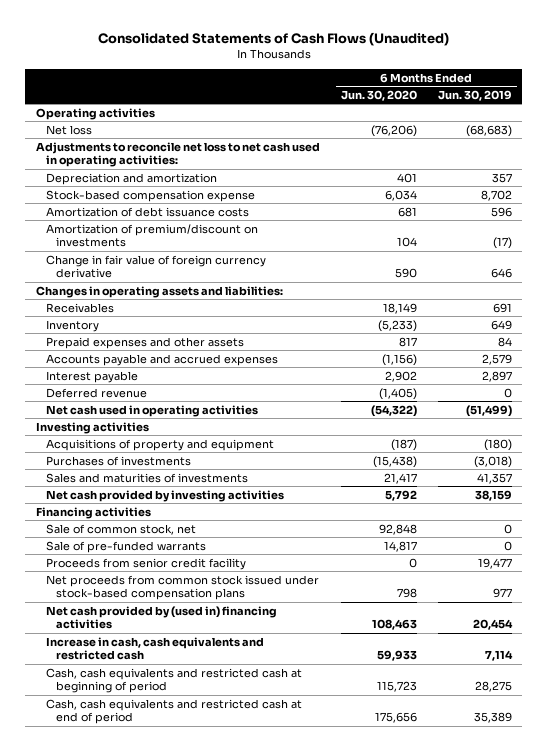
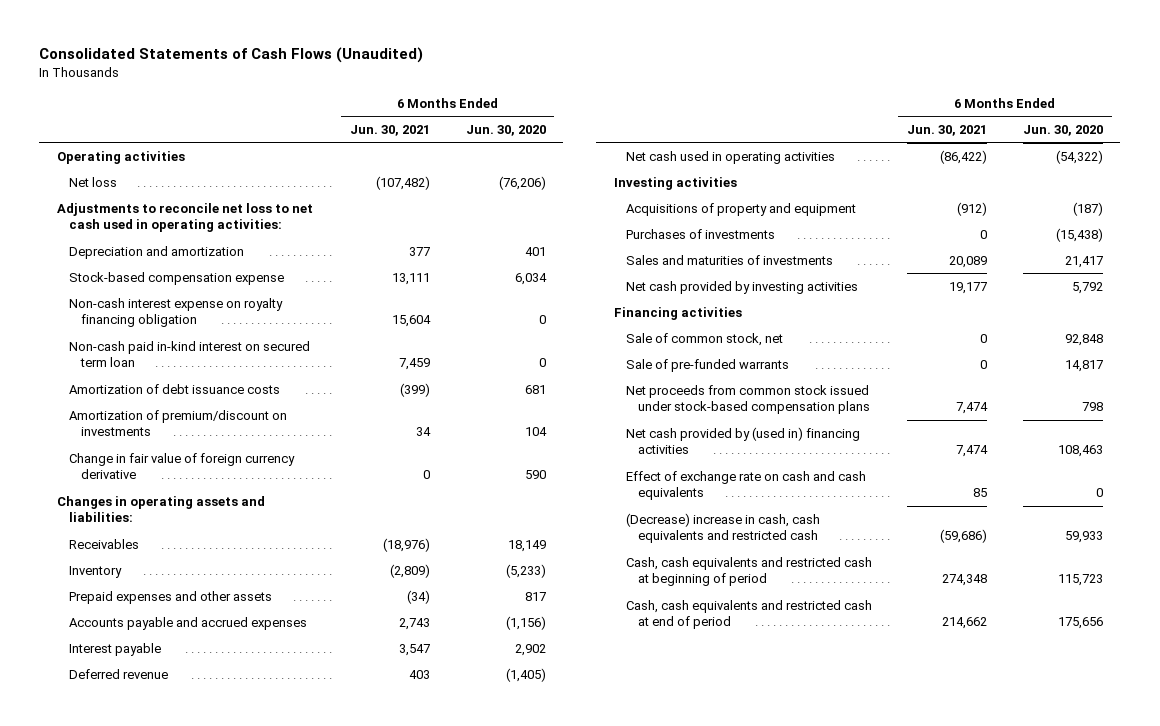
- | 6 Months Ended Jun. 30, 2020 | 6 Months Ended Jun. 30, 2019
+ | 6 Months Ended Jun. 30, 2021 | 6 Months Ended Jun. 30, 2020
+ Non-cash interest expense on royalty financing obligation | 15,604 | 0
+ Non-cash paid in-kind interest on secured term loan | 7,459 | 0
- Proceeds from senior credit facility | 0 | 19,477
- Increase in cash, cash equivalents and restricted cash | 59,933 | 7,114
+ Effect of exchange rate on cash and cash equivalents | 85 | 0
+ (Decrease) increase in cash, cash equivalents and restricted cash | (59,686) | 59,933

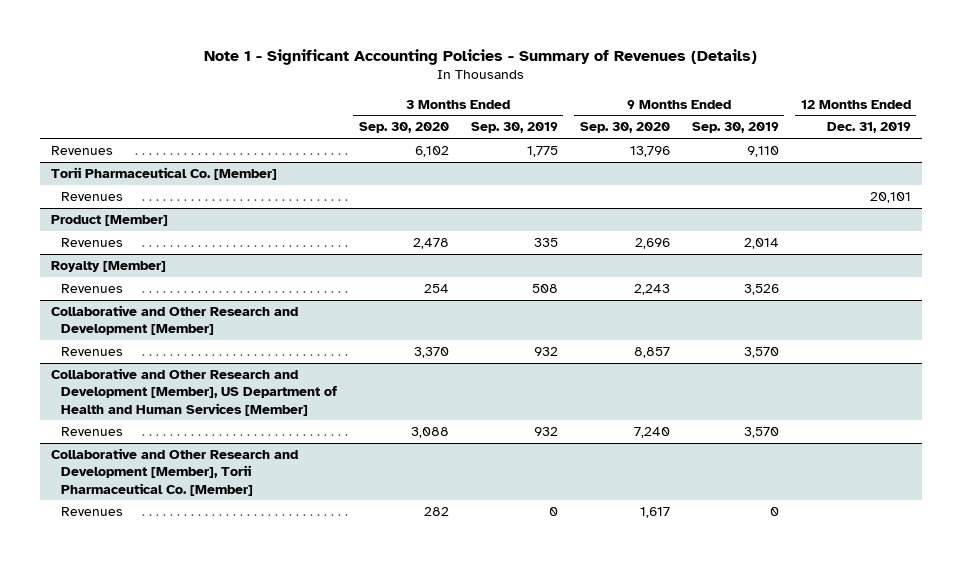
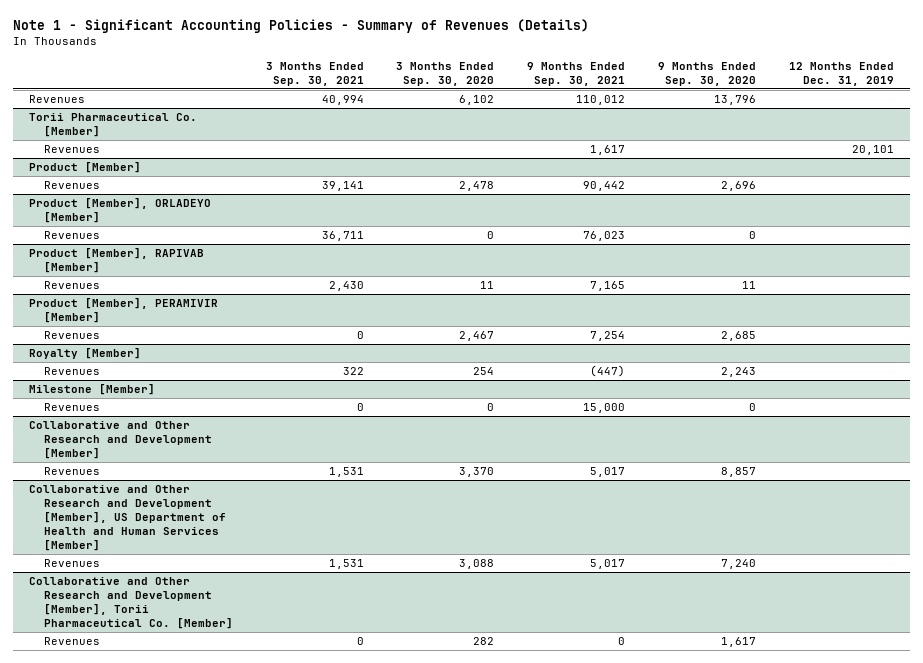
- | 3 Months Ended Sep. 30, 2020 | 3 Months Ended Sep. 30, 2019 | 9 Months Ended Sep. 30, 2020 | 9 Months Ended Sep. 30, 2019 | 12 Months Ended Dec. 31, 2019
+ | 3 Months Ended Sep. 30, 2021 | 3 Months Ended Sep. 30, 2020 | 9 Months Ended Sep. 30, 2021 | 9 Months Ended Sep. 30, 2020 | 12 Months Ended Dec. 31, 2019
+ Product [Member], ORLADEYO [Member]
+ Revenues | 36,711 | 0 | 76,023 | 0 |
+ Product [Member], RAPIVAB [Member]
+ Revenues | 2,430 | 11 | 7,165 | 11 |
+ Product [Member], PERAMIVIR [Member]
+ Revenues | 0 | 2,467 | 7,254 | 2,685 |
+ Milestone [Member]
+ Revenues | 0 | 0 | 15,000 | 0 |

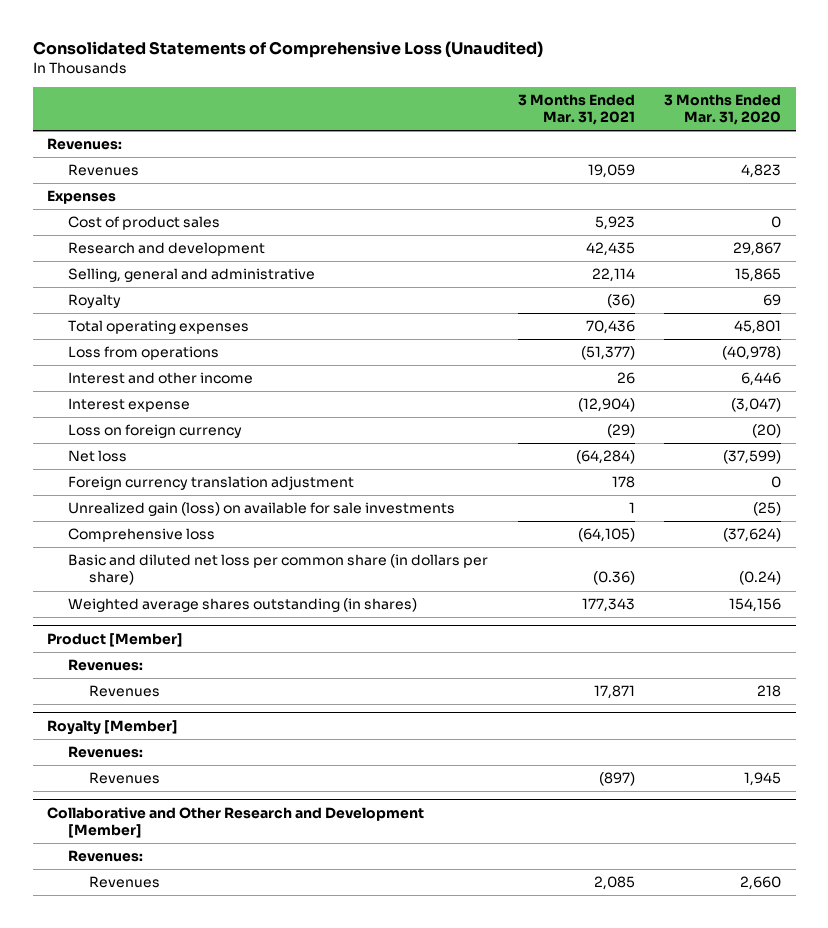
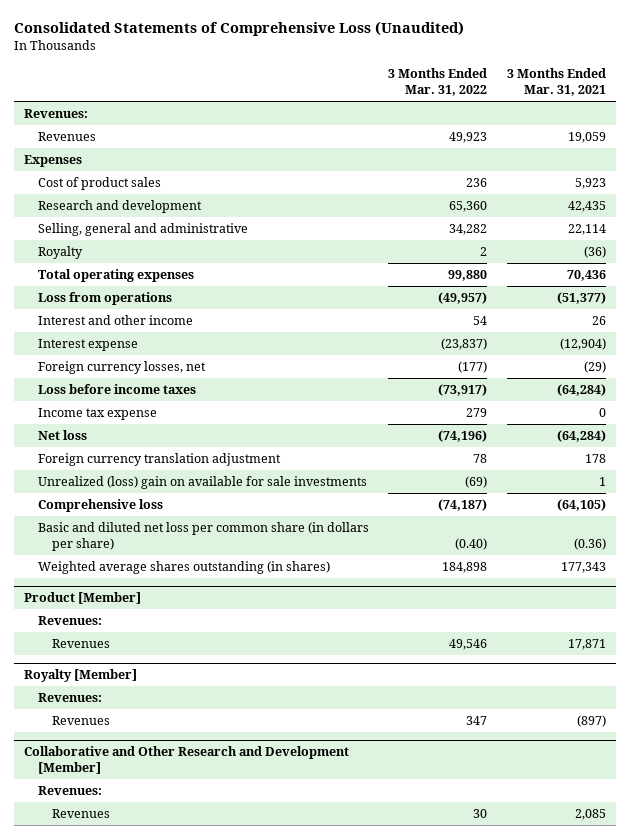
- | 3 Months Ended Mar. 31, 2021 | 3 Months Ended Mar. 31, 2020
+ | 3 Months Ended Mar. 31, 2022 | 3 Months Ended Mar. 31, 2021
- Loss on foreign currency | (29) | (20)
+ Foreign currency losses, net | (177) | (29)
+ Loss before income taxes | (73,917) | (64,284)
+ Income tax expense | 279 | 0
- Unrealized gain (loss) on available for sale investments | 1 | (25)
+ Unrealized (loss) gain on available for sale investments | (69) | 1

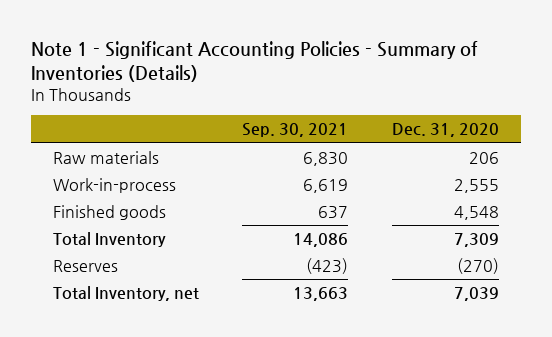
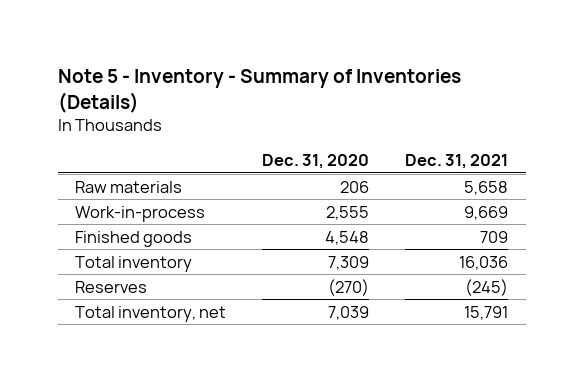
- Note 1 - Significant Accounting Policies - Summary of Inventories (Details)
+ Note 5 - Inventory - Summary of Inventories (Details)
- | Sep. 30, 2021 | Dec. 31, 2020
+ | Dec. 31, 2020 | Dec. 31, 2021
- Total Inventory | 14,086 | 7,309
+ Total inventory | 7,309 | 16,036
- Total Inventory, net | 13,663 | 7,039
+ Total inventory, net | 7,039 | 15,791

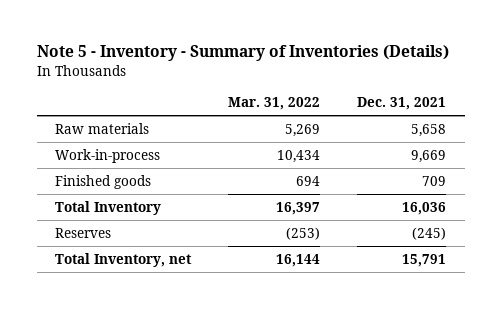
- | Dec. 31, 2020 | Dec. 31, 2021
+ | Mar. 31, 2022 | Dec. 31, 2021
- Total inventory | 7,309 | 16,036
+ Total Inventory | 16,397 | 16,036
- Total inventory, net | 7,039 | 15,791
+ Total Inventory, net | 16,144 | 15,791

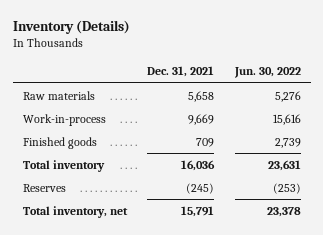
- Note 5 - Inventory - Summary of Inventories (Details)
+ Inventory (Details)
- | Mar. 31, 2022 | Dec. 31, 2021
+ | Dec. 31, 2021 | Jun. 30, 2022
- Total Inventory | 16,397 | 16,036
+ Total inventory | 16,036 | 23,631
- Total Inventory, net | 16,144 | 15,791
+ Total inventory, net | 15,791 | 23,378

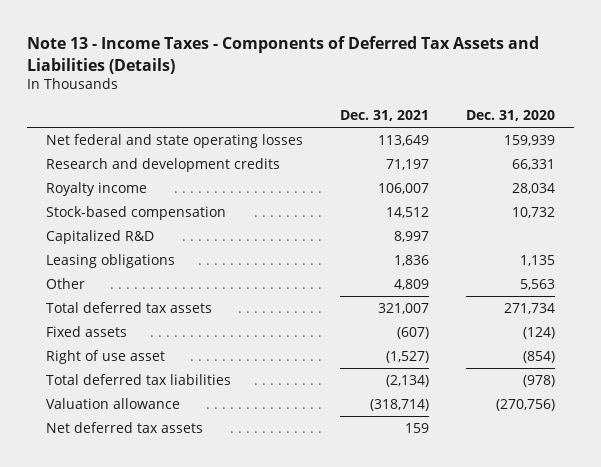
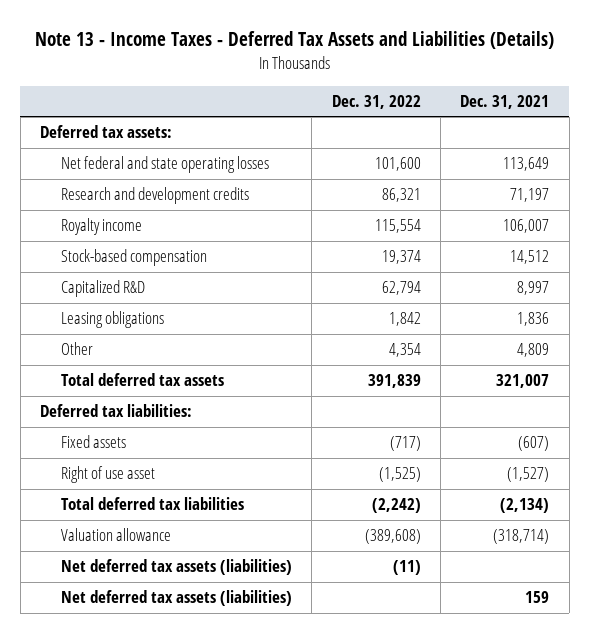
- Note 13 - Income Taxes - Components of Deferred Tax Assets and Liabilities (Details)
+ Note 13 - Income Taxes - Deferred Tax Assets and Liabilities (Details)
- | Dec. 31, 2021 | Dec. 31, 2020
+ | Dec. 31, 2022 | Dec. 31, 2021
+ Deferred tax assets:
+ Deferred tax liabilities:
- Net deferred tax assets | 159 |
+ Net deferred tax assets (liabilities) | (11) |
+ Net deferred tax assets (liabilities) | | 159

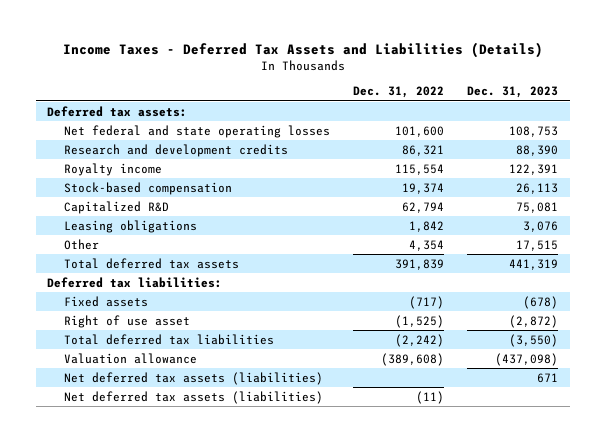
- Note 13 - Income Taxes - Deferred Tax Assets and Liabilities (Details)
+ Income Taxes - Deferred Tax Assets and Liabilities (Details)
- | Dec. 31, 2022 | Dec. 31, 2021
+ | Dec. 31, 2022 | Dec. 31, 2023
moved down: Net deferred tax assets (liabilities) | (11) |

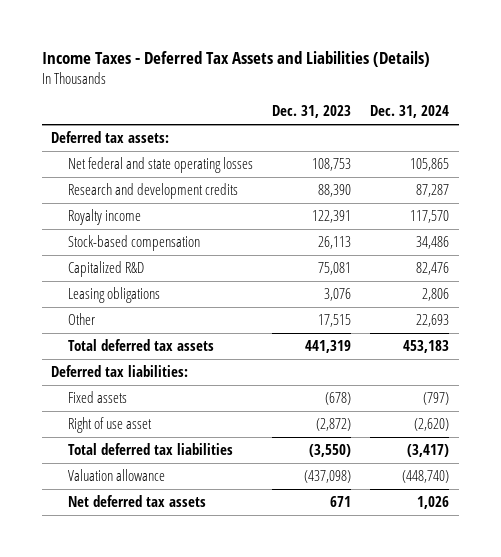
- | Dec. 31, 2022 | Dec. 31, 2023
+ | Dec. 31, 2023 | Dec. 31, 2024
- Net deferred tax assets (liabilities) | | 671
- Net deferred tax assets (liabilities) | (11) |
+ Net deferred tax assets | 671 | 1,026

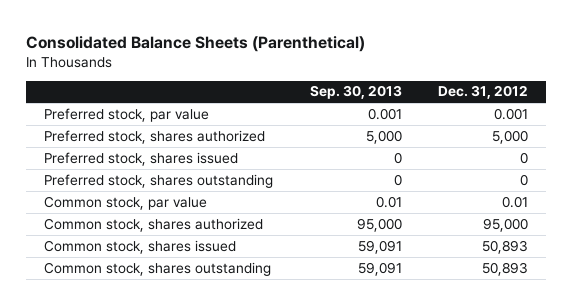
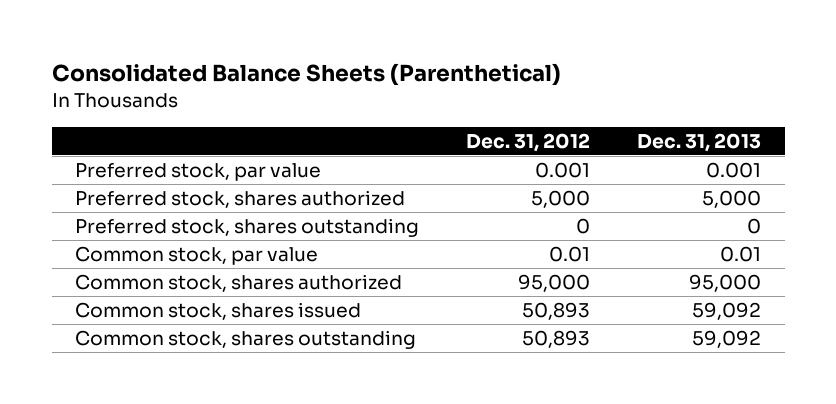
- | Sep. 30, 2013 | Dec. 31, 2012
+ | Dec. 31, 2012 | Dec. 31, 2013
- Preferred stock, shares issued | 0 | 0

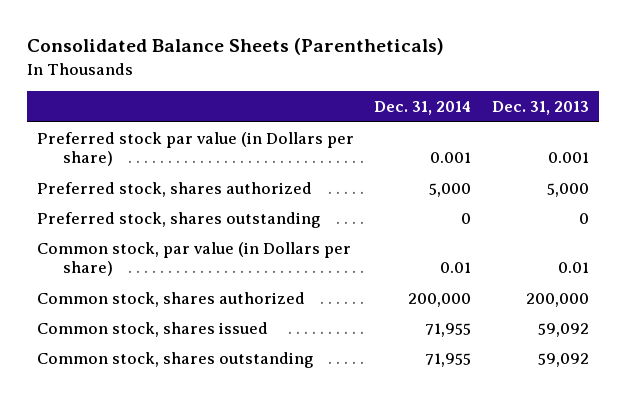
- Consolidated Balance Sheets (Parenthetical)
+ Consolidated Balance Sheets (Parentheticals)
- | Dec. 31, 2012 | Dec. 31, 2013
+ | Dec. 31, 2014 | Dec. 31, 2013
- Preferred stock, par value | 0.001 | 0.001
+ Preferred stock par value (in Dollars per share) | 0.001 | 0.001
- Common stock, par value | 0.01 | 0.01
- Common stock, shares authorized | 95,000 | 95,000
+ Common stock, par value (in Dollars per share) | 0.01 | 0.01
+ Common stock, shares authorized | 200,000 | 200,000

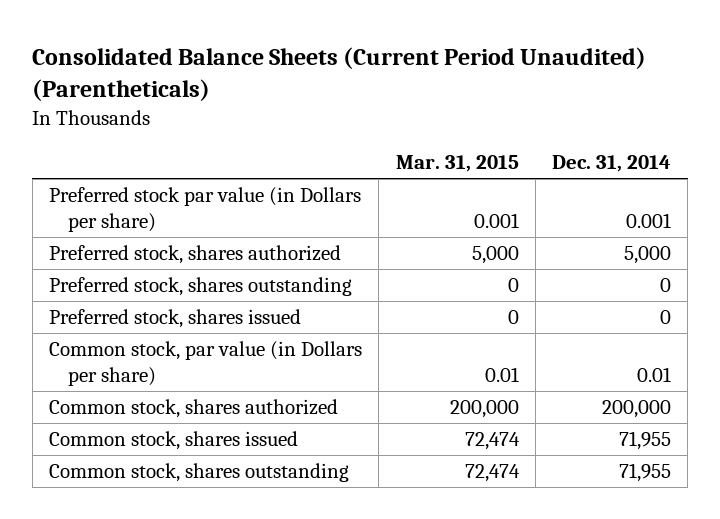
- Consolidated Balance Sheets (Parentheticals)
+ Consolidated Balance Sheets (Current Period Unaudited) (Parentheticals)
- | Dec. 31, 2014 | Dec. 31, 2013
+ | Mar. 31, 2015 | Dec. 31, 2014
+ Preferred stock, shares issued | 0 | 0

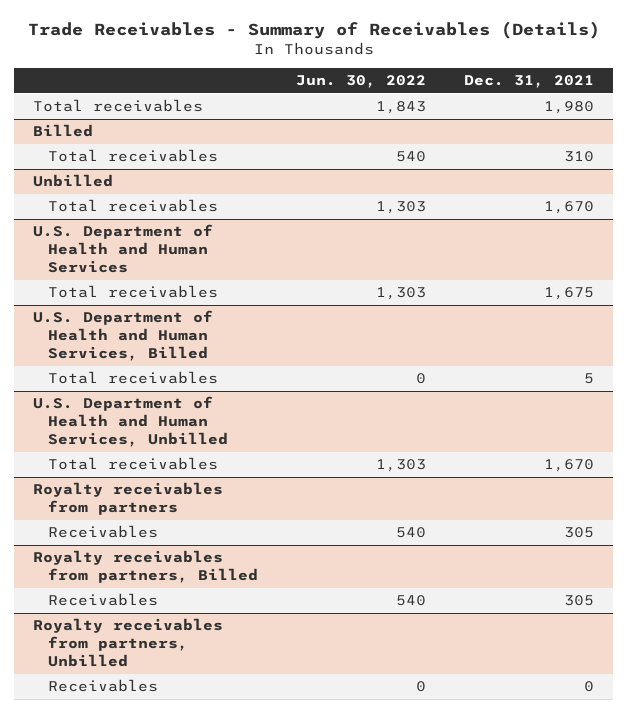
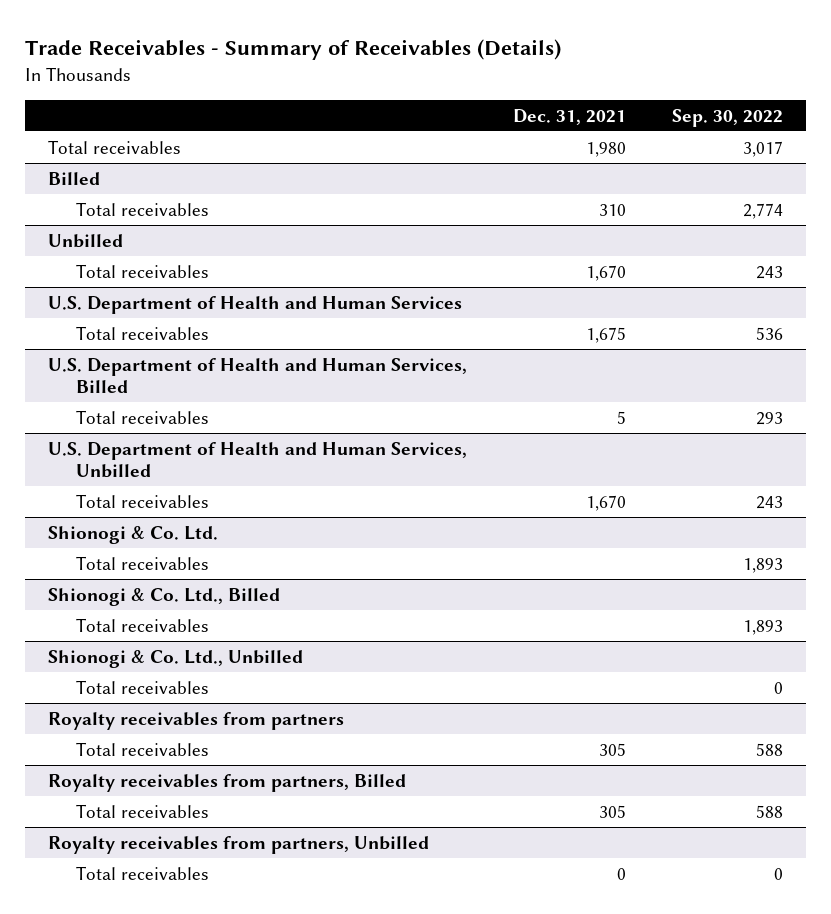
- | Jun. 30, 2022 | Dec. 31, 2021
+ | Dec. 31, 2021 | Sep. 30, 2022
+ Shionogi & Co. Ltd.
+ Total receivables | | 1,893
+ Shionogi & Co. Ltd., Billed
+ Total receivables | | 1,893
+ Shionogi & Co. Ltd., Unbilled
+ Total receivables | | 0
@ Royalty receivables from partners
- Receivables | 540 | 305
+ Total receivables | 305 | 588
@ Royalty receivables from partners, Billed
- Receivables | 540 | 305
+ Total receivables | 305 | 588
@ Royalty receivables from partners, Unbilled
- Receivables | 0 | 0
+ Total receivables | 0 | 0

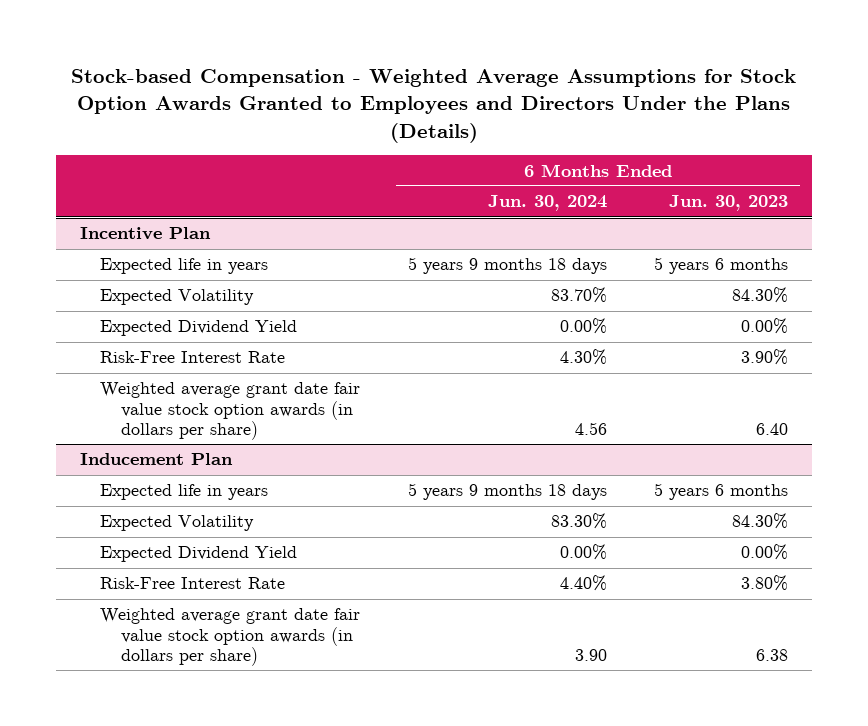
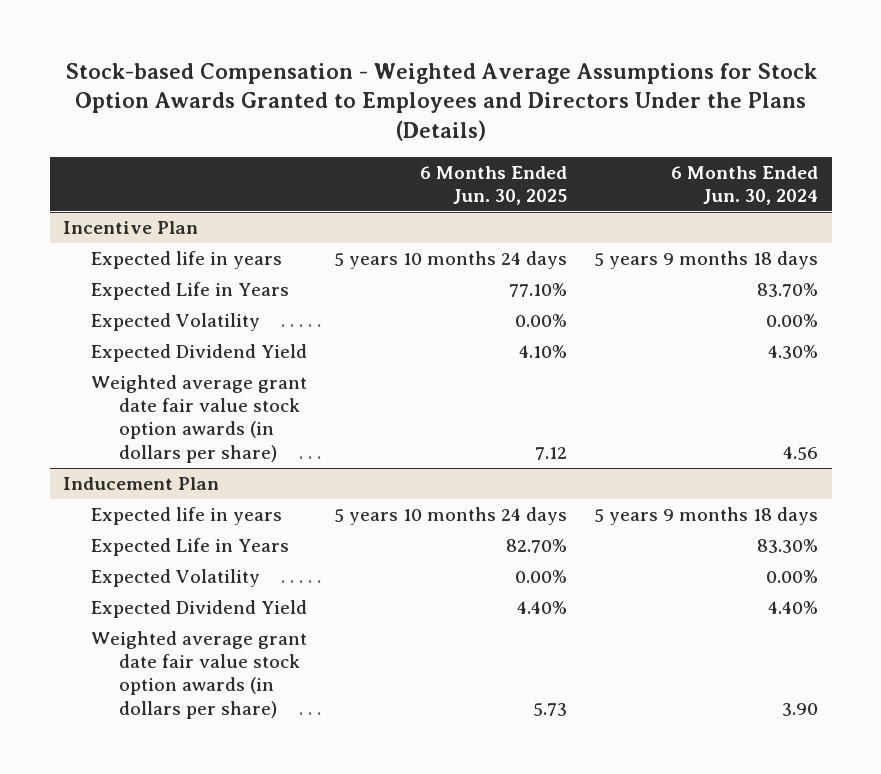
- | 6 Months Ended Jun. 30, 2024 | 6 Months Ended Jun. 30, 2023
+ | 6 Months Ended Jun. 30, 2025 | 6 Months Ended Jun. 30, 2024
@ Incentive Plan
- Expected Volatility | 83.70% | 84.30%
- Expected Dividend Yield | 0.00% | 0.00%
- Risk-Free Interest Rate | 4.30% | 3.90%
+ Expected Life in Years | 77.10% | 83.70%
+ Expected Volatility | 0.00% | 0.00%
+ Expected Dividend Yield | 4.10% | 4.30%
@ Inducement Plan
- Expected Volatility | 83.30% | 84.30%
- Expected Dividend Yield | 0.00% | 0.00%
- Risk-Free Interest Rate | 4.40% | 3.80%
+ Expected Life in Years | 82.70% | 83.30%
+ Expected Volatility | 0.00% | 0.00%
+ Expected Dividend Yield | 4.40% | 4.40%

